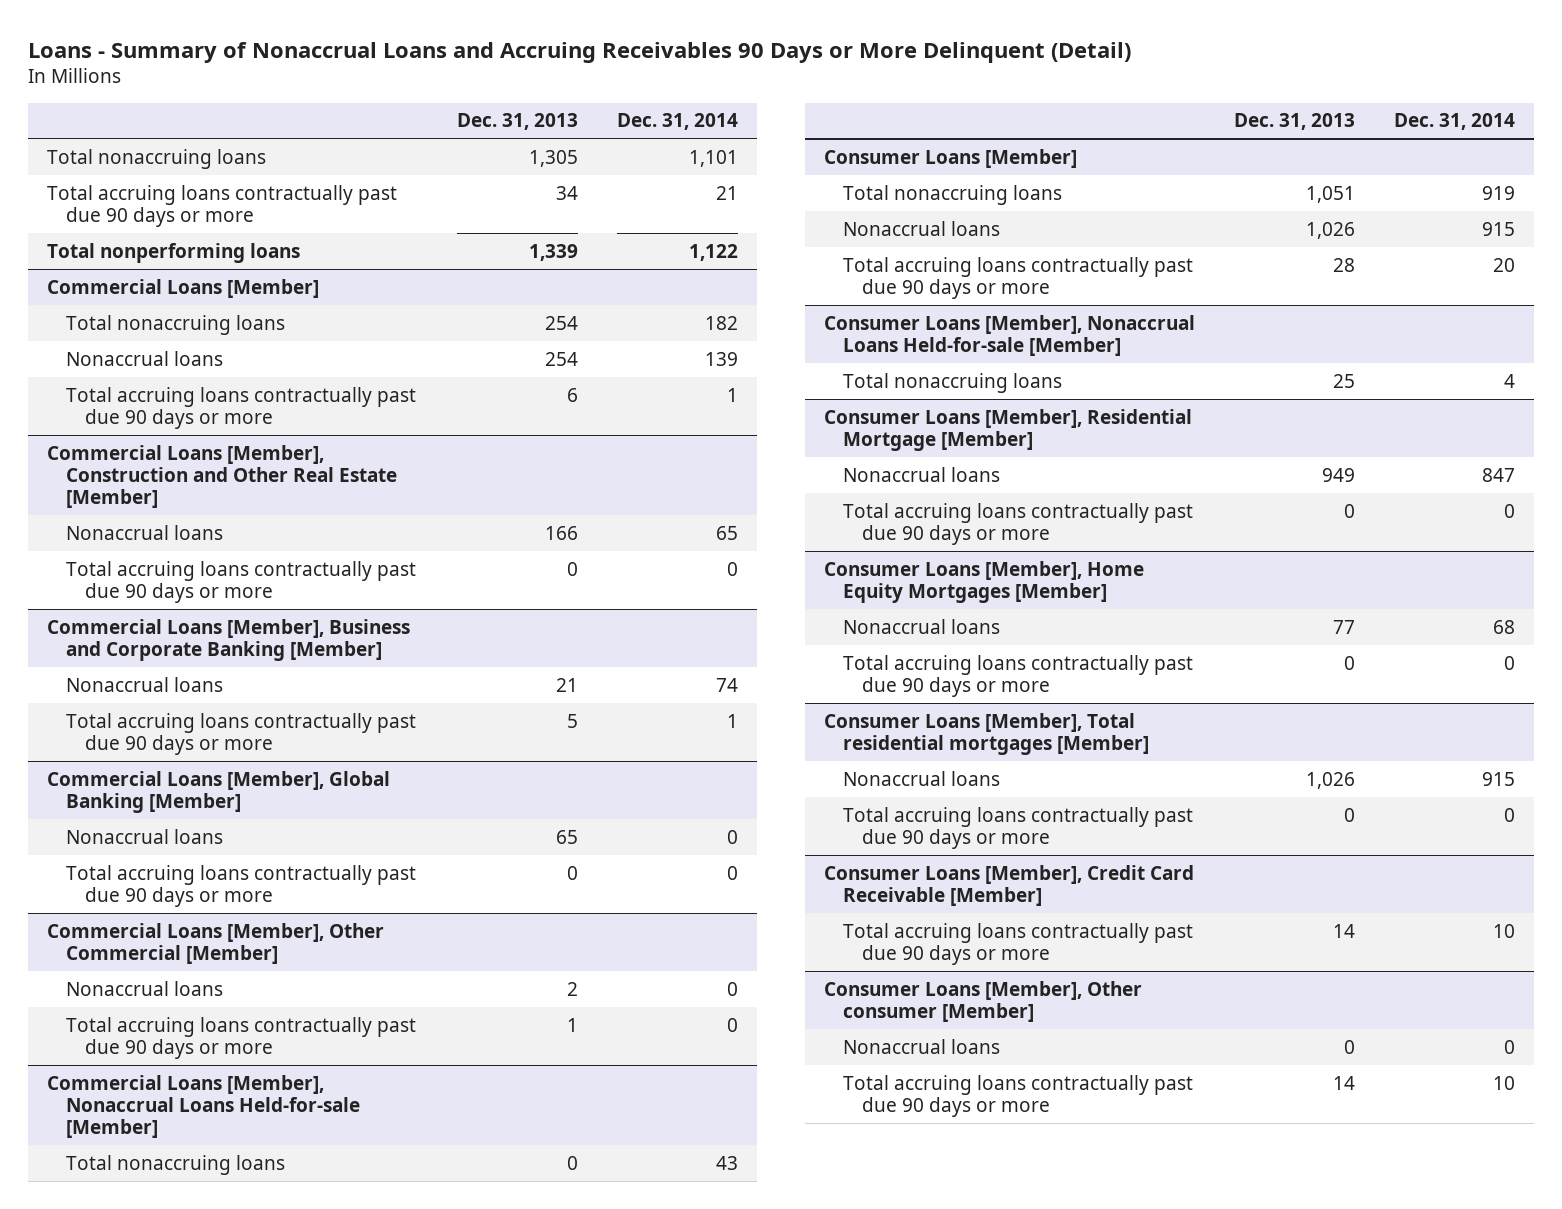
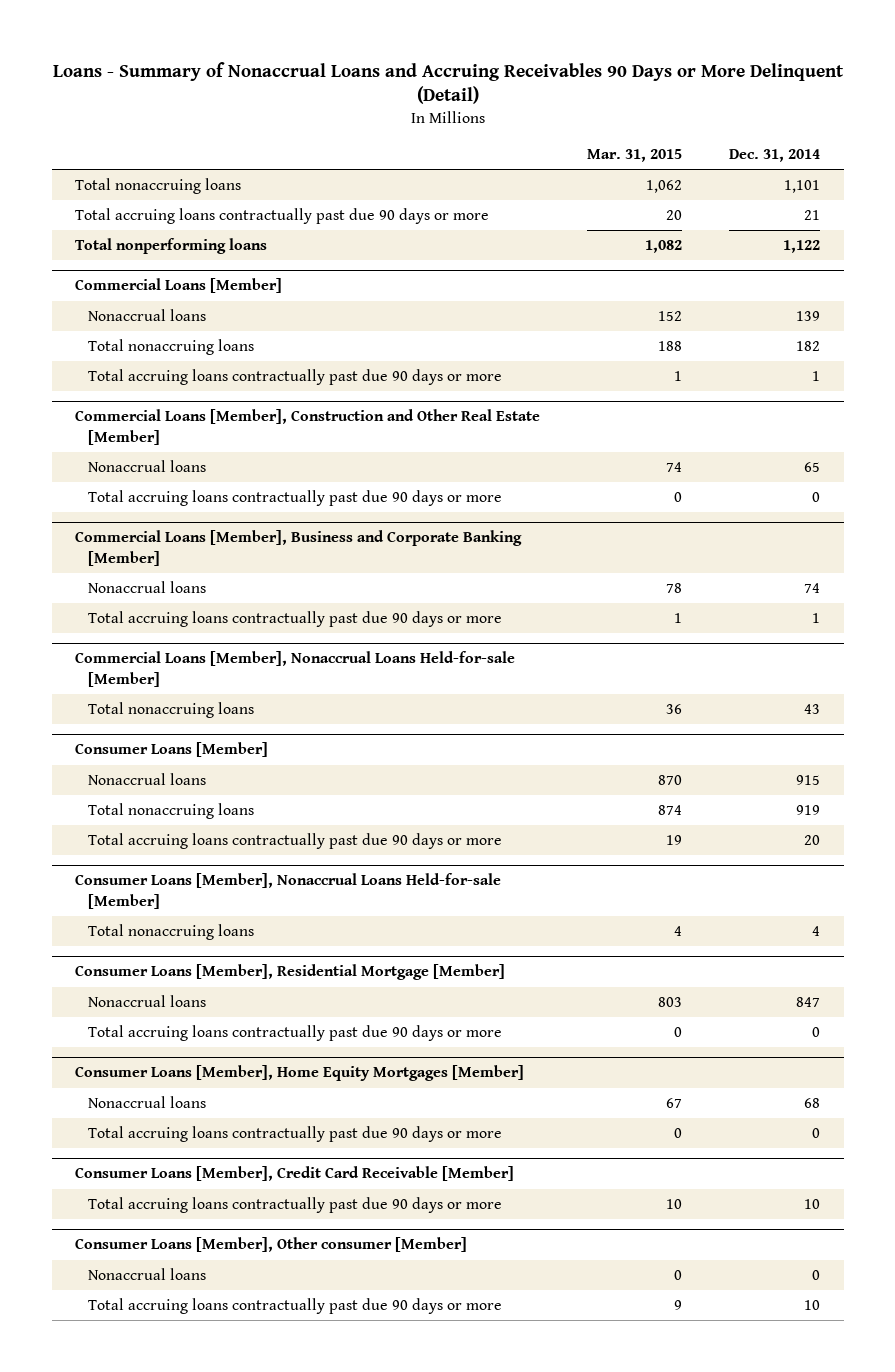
- | Dec. 31, 2013 | Dec. 31, 2014
+ | Mar. 31, 2015 | Dec. 31, 2014
@ Commercial Loans [Member]
moved down: Total nonaccruing loans | 188 | 182
- Commercial Loans [Member], Global Banking [Member]
- Nonaccrual loans | 65 | 0
- Total accruing loans contractually past due 90 days or more | 0 | 0
- Commercial Loans [Member], Other Commercial [Member]
- Nonaccrual loans | 2 | 0
- Total accruing loans contractually past due 90 days or more | 1 | 0
@ Consumer Loans [Member]
moved down: Total nonaccruing loans | 874 | 919
- Consumer Loans [Member], Total residential mortgages [Member]
- Nonaccrual loans | 1,026 | 915
- Total accruing loans contractually past due 90 days or more | 0 | 0

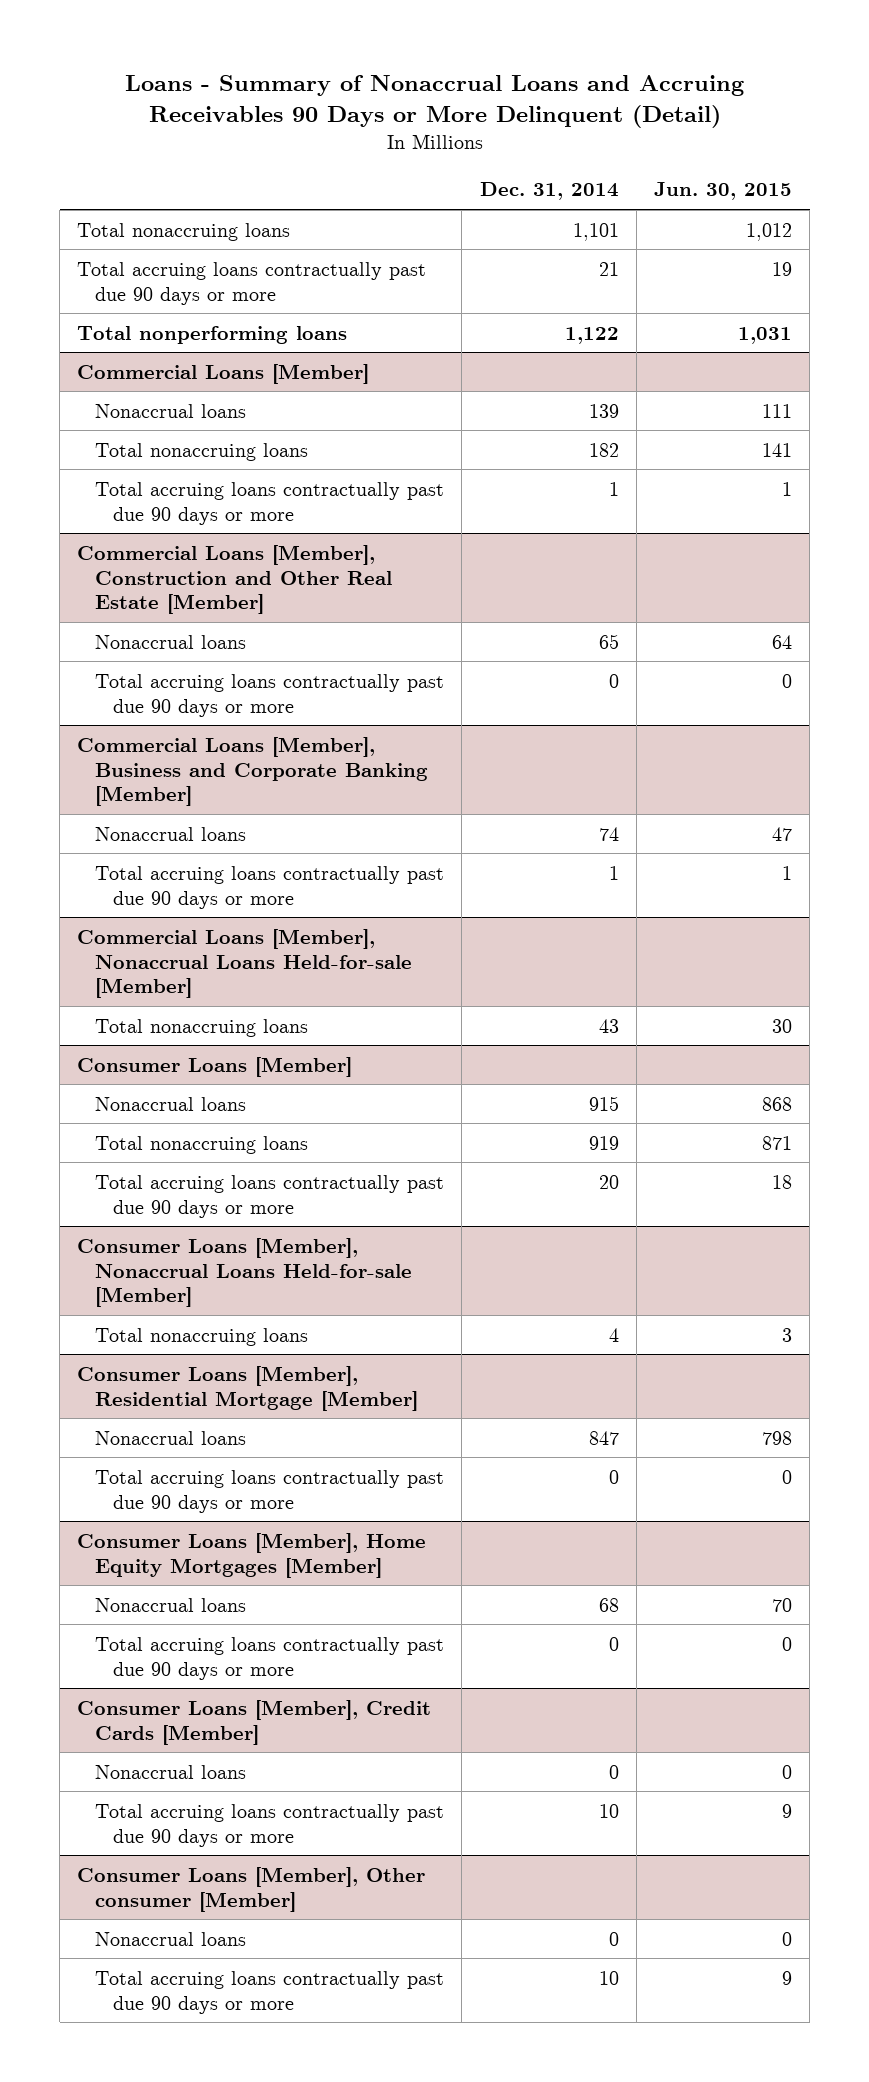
- | Mar. 31, 2015 | Dec. 31, 2014
+ | Dec. 31, 2014 | Jun. 30, 2015
- Consumer Loans [Member], Credit Card Receivable [Member]
+ Consumer Loans [Member], Credit Cards [Member]
+ Nonaccrual loans | 0 | 0

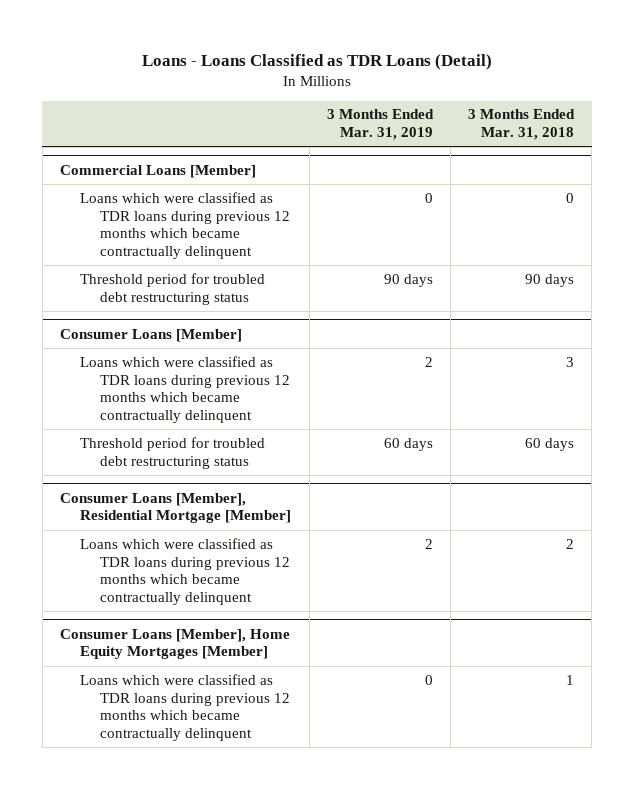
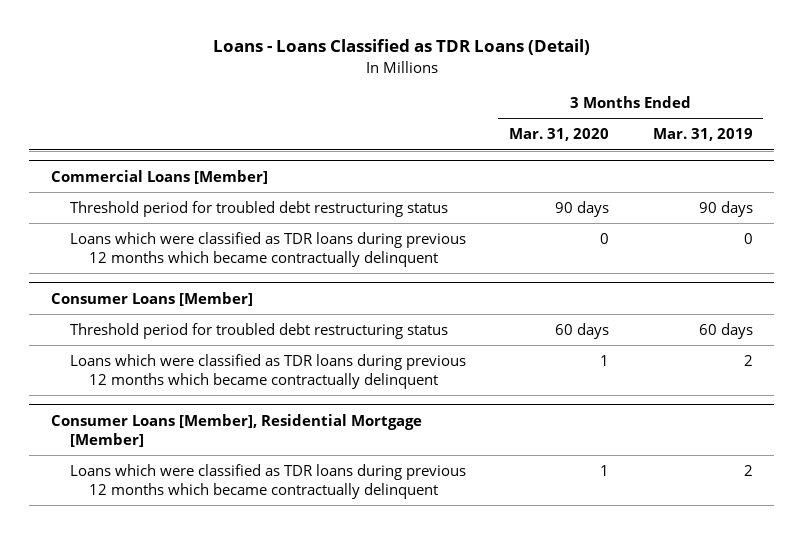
- | 3 Months Ended Mar. 31, 2019 | 3 Months Ended Mar. 31, 2018
+ | 3 Months Ended Mar. 31, 2020 | 3 Months Ended Mar. 31, 2019
@ Commercial Loans [Member]
moved down: Loans which were classified as TDR loans during previous 12 months which became contractually delinquent | 0 | 0
@ Consumer Loans [Member]
moved down: Loans which were classified as TDR loans during previous 12 months which became contractually delinquent | 1 | 2
- Consumer Loans [Member], Home Equity Mortgages [Member]
- Loans which were classified as TDR loans during previous 12 months which became contractually delinquent | 0 | 1

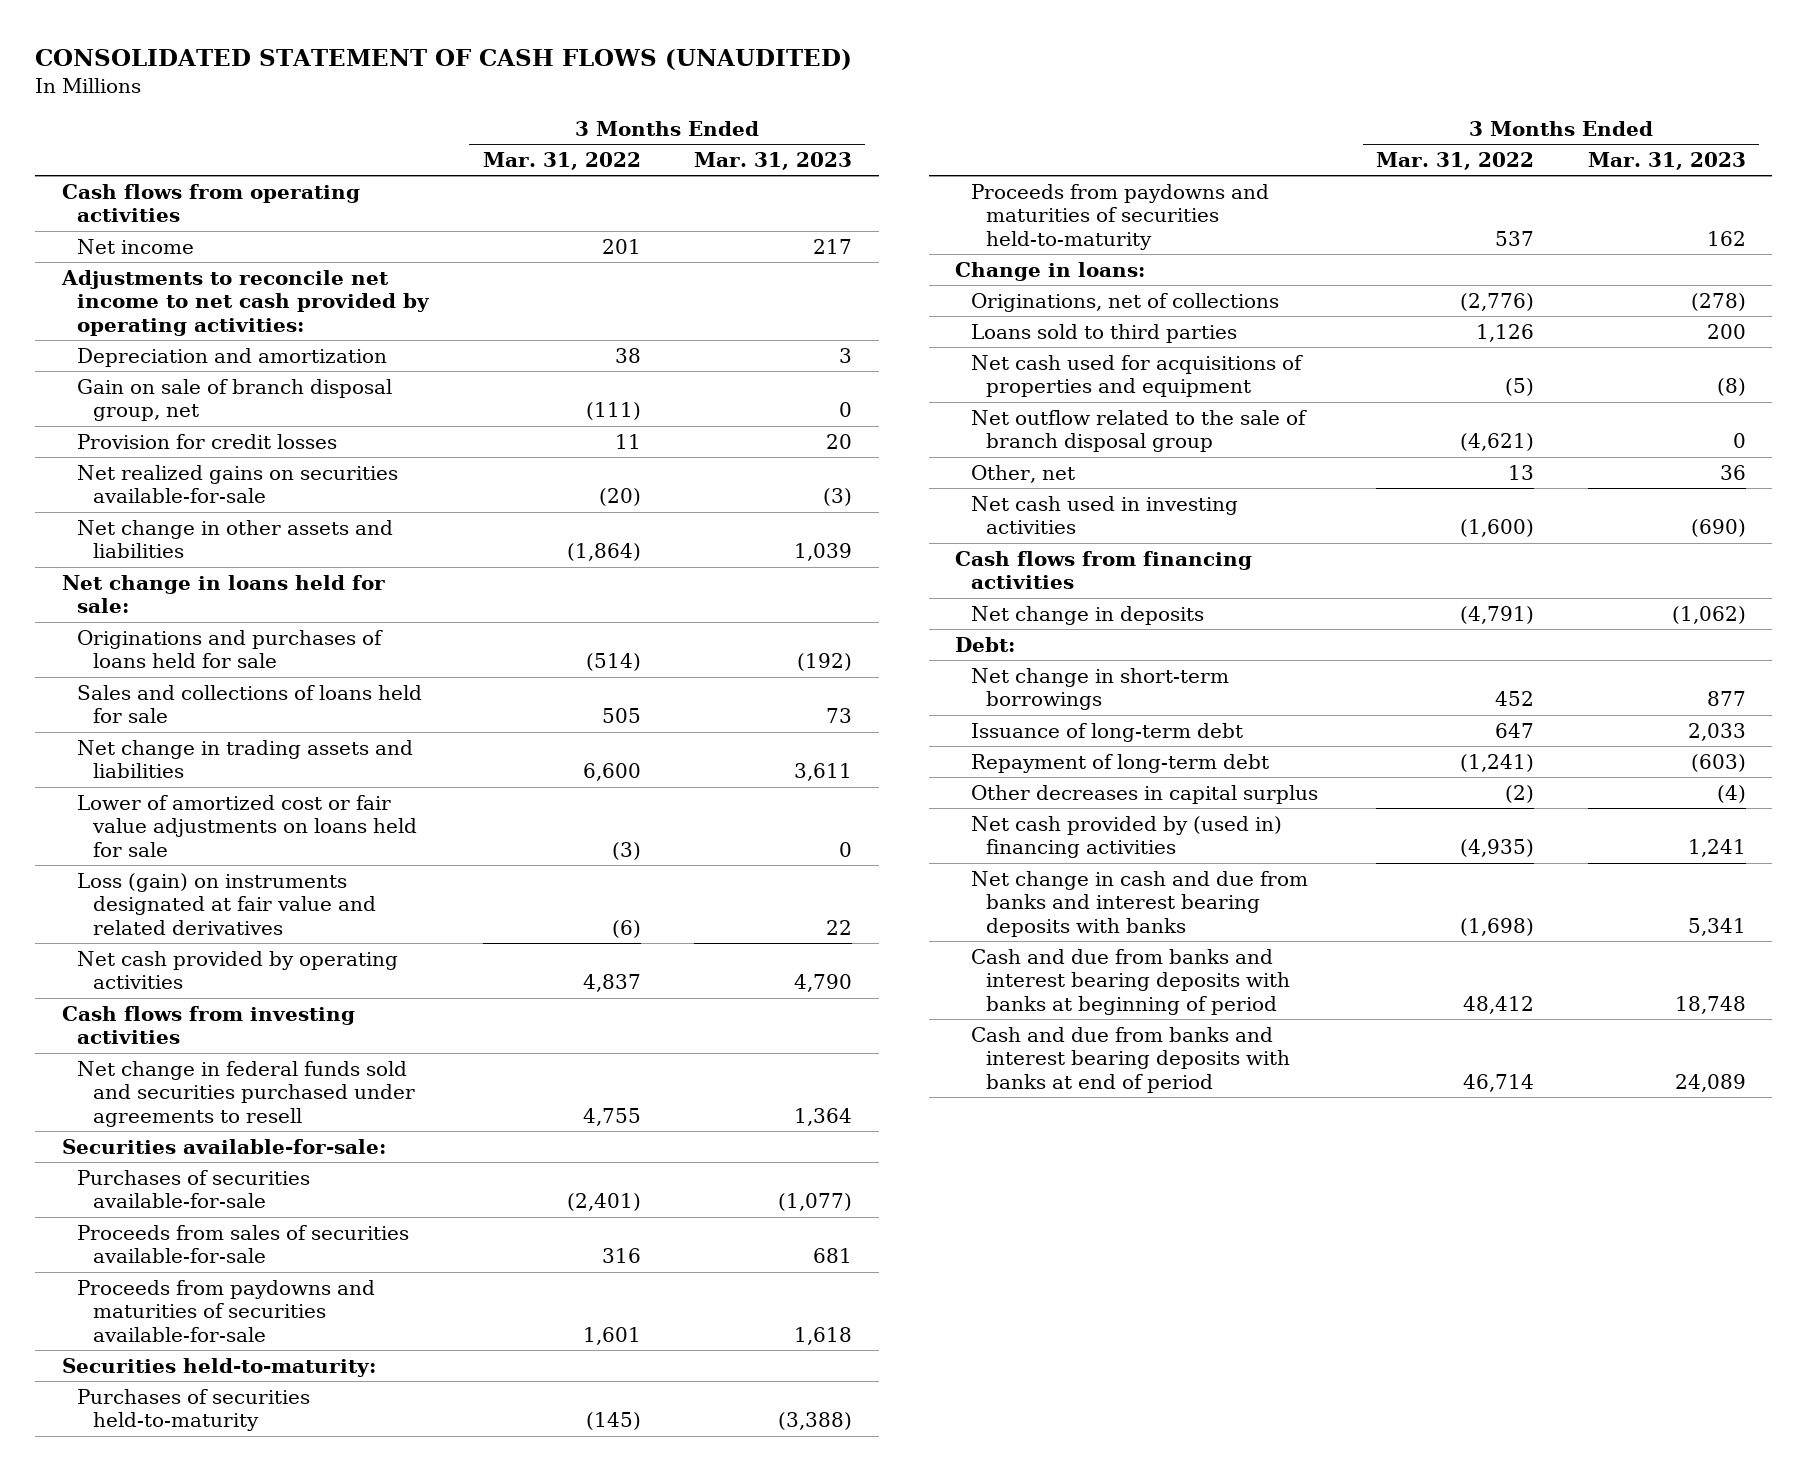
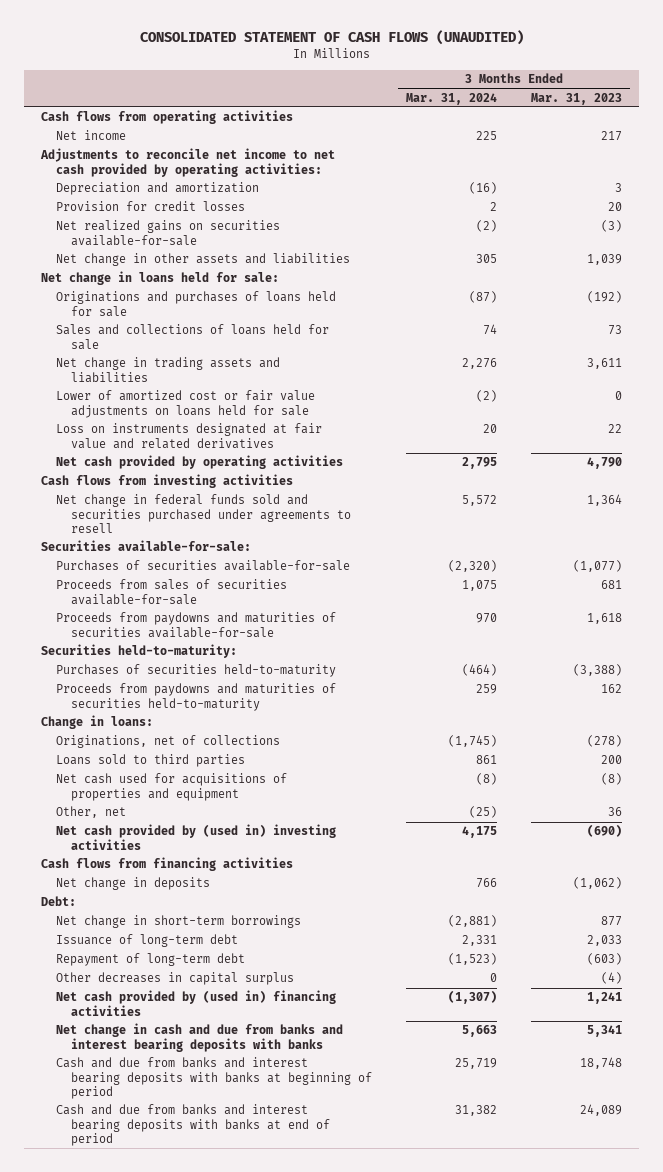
- | 3 Months Ended Mar. 31, 2022 | 3 Months Ended Mar. 31, 2023
+ | 3 Months Ended Mar. 31, 2024 | 3 Months Ended Mar. 31, 2023
- Gain on sale of branch disposal group, net | (111) | 0
- Loss (gain) on instruments designated at fair value and related derivatives | (6) | 22
+ Loss on instruments designated at fair value and related derivatives | 20 | 22
- Net outflow related to the sale of branch disposal group | (4,621) | 0
- Net cash used in investing activities | (1,600) | (690)
+ Net cash provided by (used in) investing activities | 4,175 | (690)

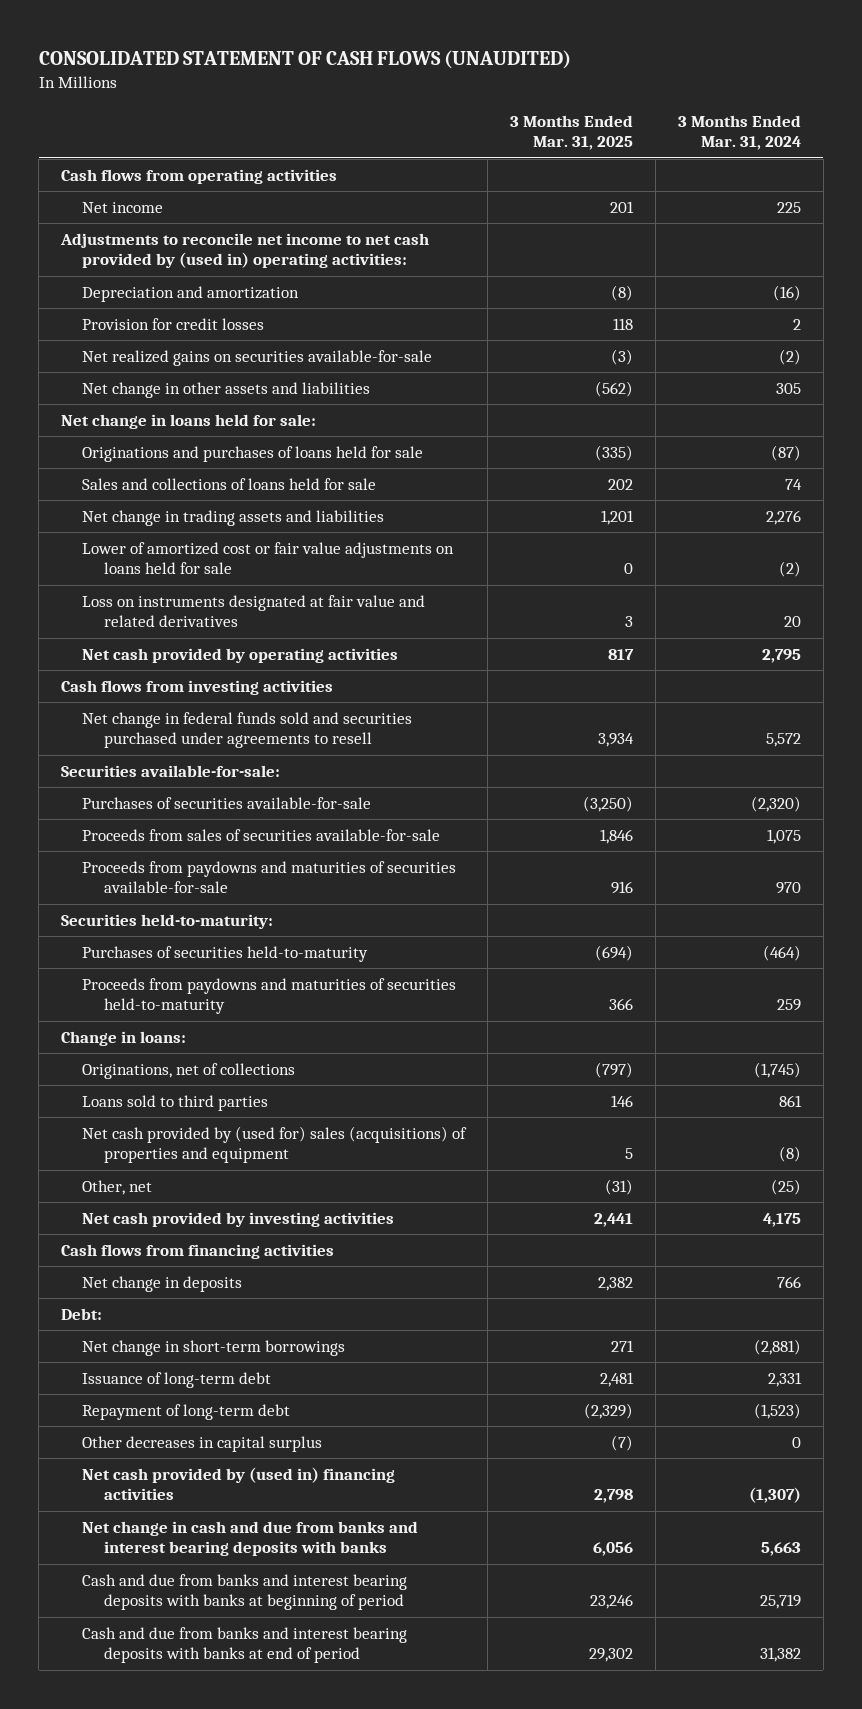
- | 3 Months Ended Mar. 31, 2024 | 3 Months Ended Mar. 31, 2023
+ | 3 Months Ended Mar. 31, 2025 | 3 Months Ended Mar. 31, 2024
- Adjustments to reconcile net income to net cash provided by operating activities:
+ Adjustments to reconcile net income to net cash provided by (used in) operating activities:
- Net cash used for acquisitions of properties and equipment | (8) | (8)
+ Net cash provided by (used for) sales (acquisitions) of properties and equipment | 5 | (8)
- Net cash provided by (used in) investing activities | 4,175 | (690)
+ Net cash provided by investing activities | 2,441 | 4,175

